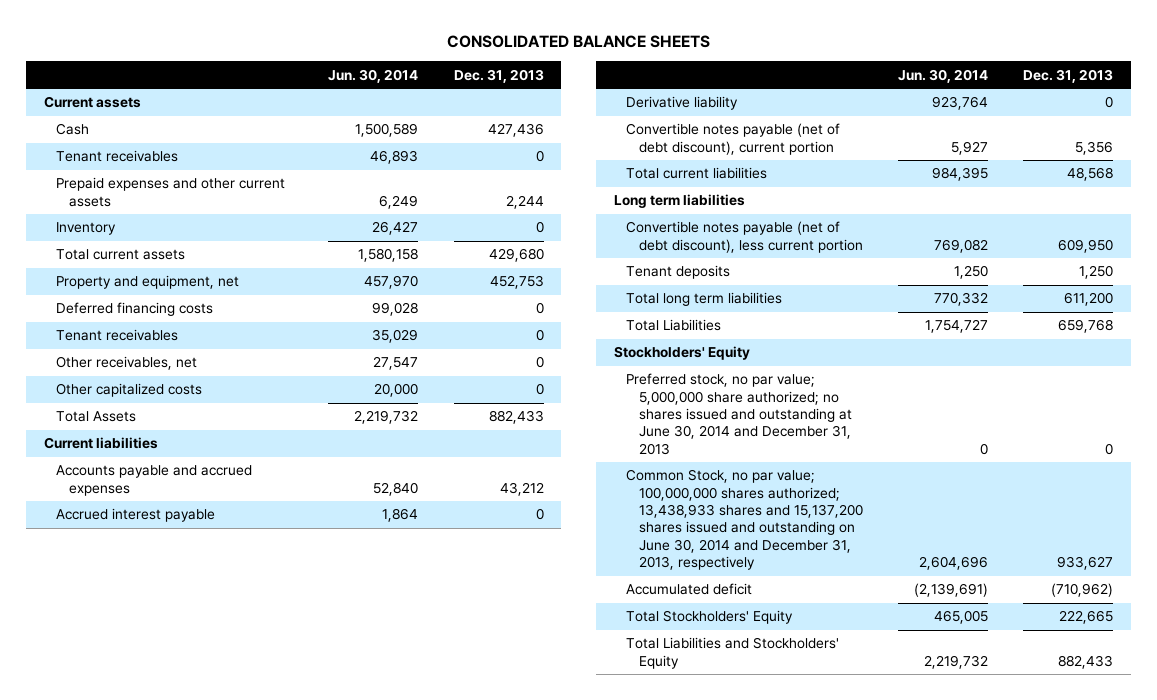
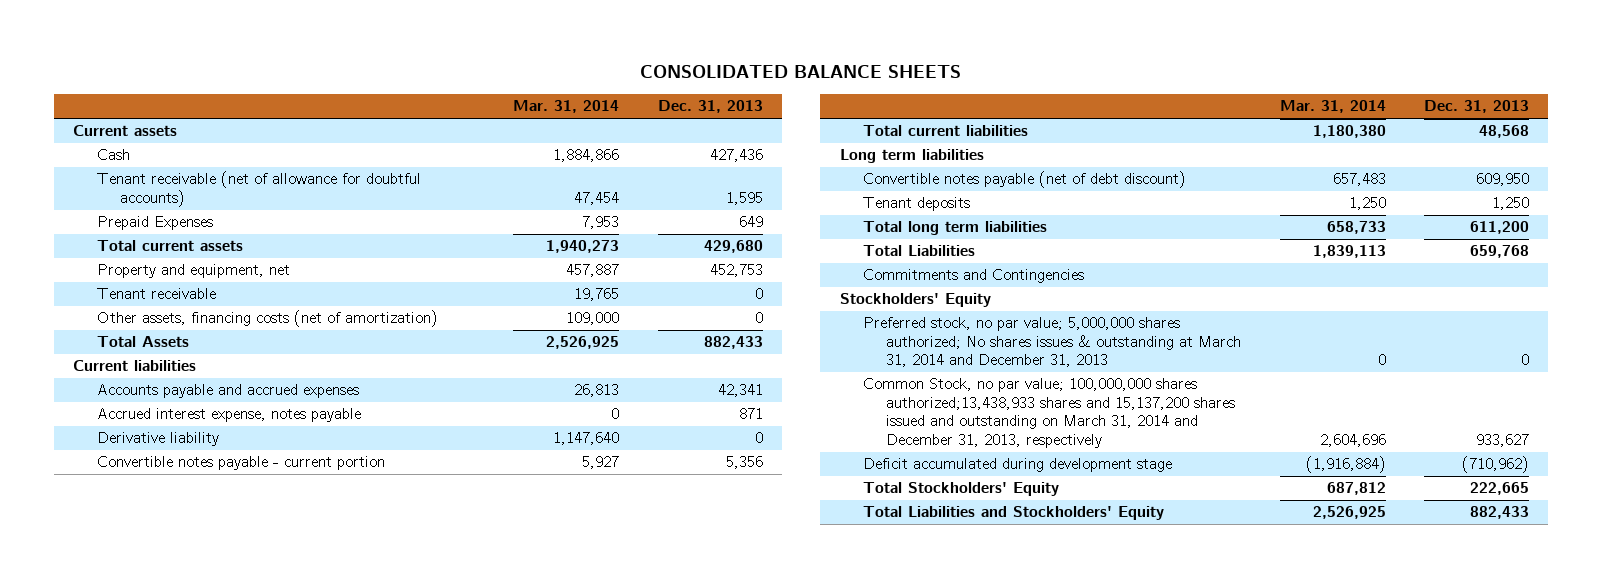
- | Jun. 30, 2014 | Dec. 31, 2013
+ | Mar. 31, 2014 | Dec. 31, 2013
- Tenant receivables | 46,893 | 0
- Prepaid expenses and other current assets | 6,249 | 2,244
- Inventory | 26,427 | 0
+ Tenant receivable (net of allowance for doubtful accounts) | 47,454 | 1,595
+ Prepaid Expenses | 7,953 | 649
- Deferred financing costs | 99,028 | 0
- Tenant receivables | 35,029 | 0
- Other receivables, net | 27,547 | 0
- Other capitalized costs | 20,000 | 0
+ Tenant receivable | 19,765 | 0
+ Other assets, financing costs (net of amortization) | 109,000 | 0
- Accounts payable and accrued expenses | 52,840 | 43,212
- Accrued interest payable | 1,864 | 0
+ Accounts payable and accrued expenses | 26,813 | 42,341
+ Accrued interest expense, notes payable | 0 | 871
- Convertible notes payable (net of debt discount), current portion | 5,927 | 5,356
+ Convertible notes payable - current portion | 5,927 | 5,356
- Convertible notes payable (net of debt discount), less current portion | 769,082 | 609,950
+ Convertible notes payable (net of debt discount) | 657,483 | 609,950
+ Commitments and Contingencies
- Preferred stock, no par value; 5,000,000 share authorized; no shares issued and outstanding at June 30, 2014 and December 31, 2013 | 0 | 0
- Common Stock, no par value; 100,000,000 shares authorized; 13,438,933 shares and 15,137,200 shares issued and outstanding on June 30, 2014 and December 31, 2013, respectively | 2,604,696 | 933,627
- Accumulated deficit | (2,139,691) | (710,962)
+ Preferred stock, no par value; 5,000,000 shares authorized; No shares issues & outstanding at March 31, 2014 and December 31, 2013 | 0 | 0
+ Common Stock, no par value; 100,000,000 shares authorized;13,438,933 shares and 15,137,200 shares issued and outstanding on March 31, 2014 and December 31, 2013, respectively | 2,604,696 | 933,627
+ Deficit accumulated during development stage | (1,916,884) | (710,962)

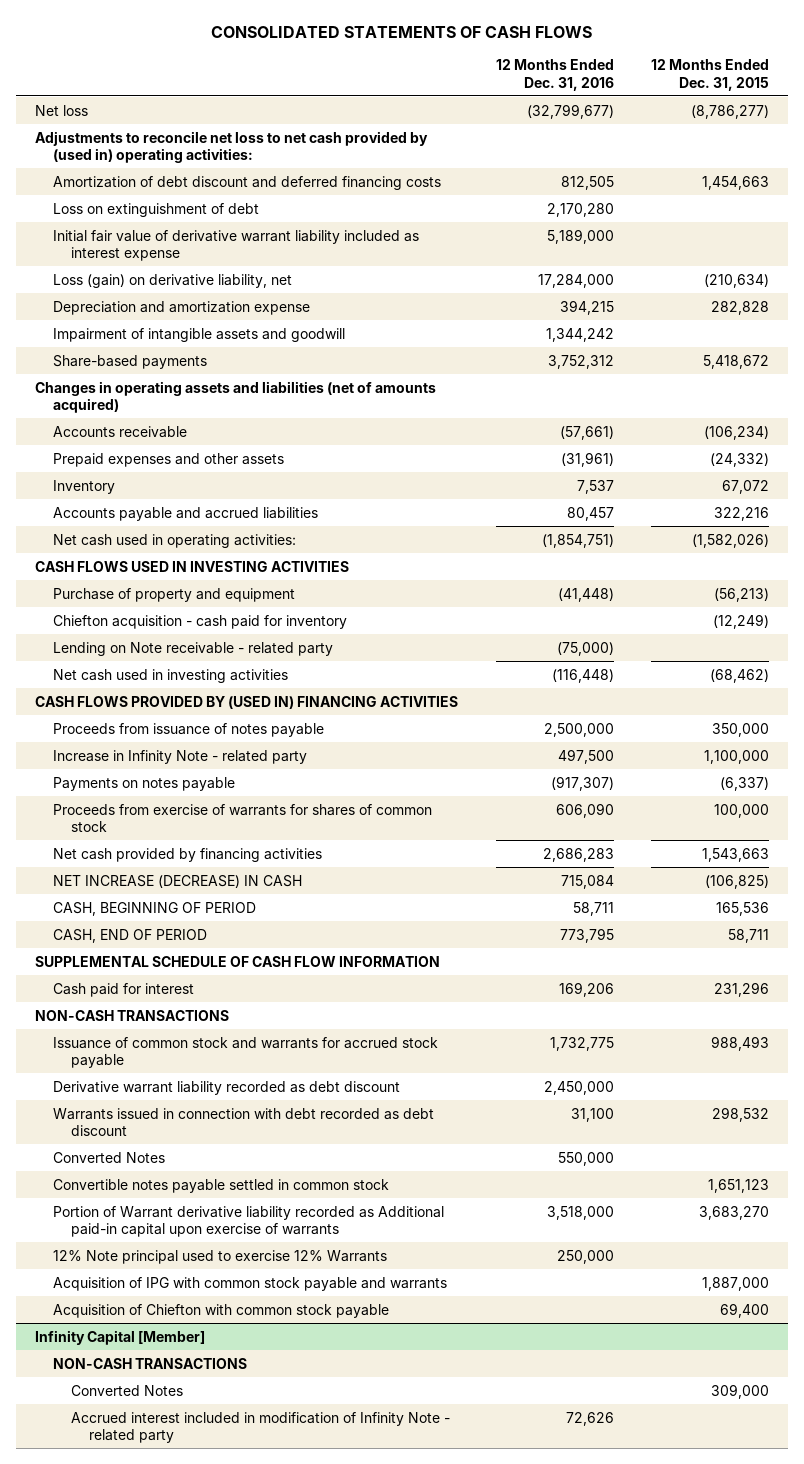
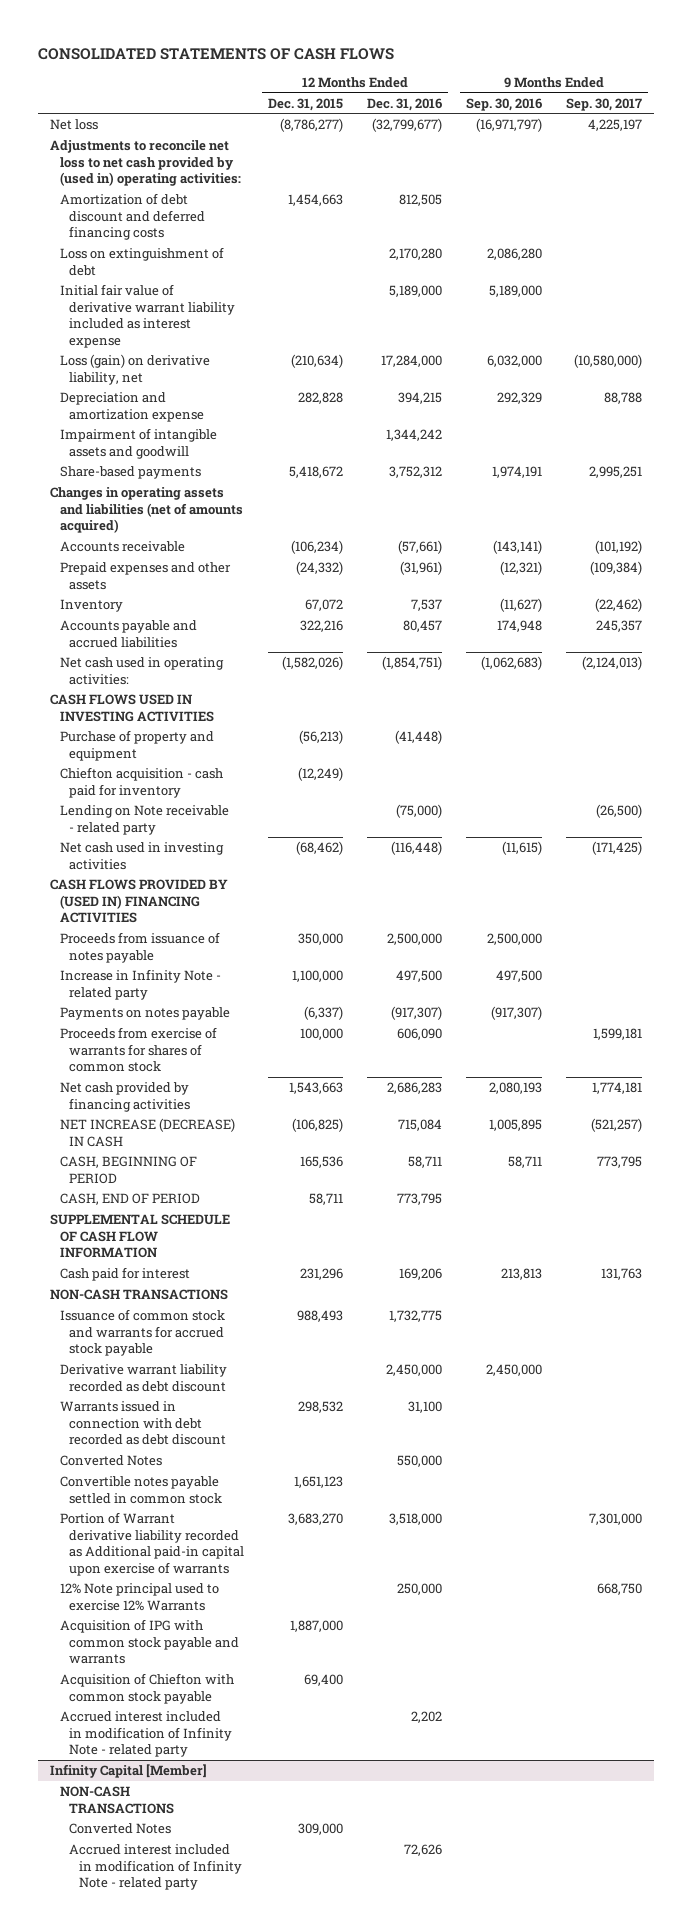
- | 12 Months Ended Dec. 31, 2016 | 12 Months Ended Dec. 31, 2015
+ | 12 Months Ended Dec. 31, 2015 | 12 Months Ended Dec. 31, 2016 | 9 Months Ended Sep. 30, 2016 | 9 Months Ended Sep. 30, 2017
+ Accrued interest included in modification of Infinity Note - related party | | 2,202 | |

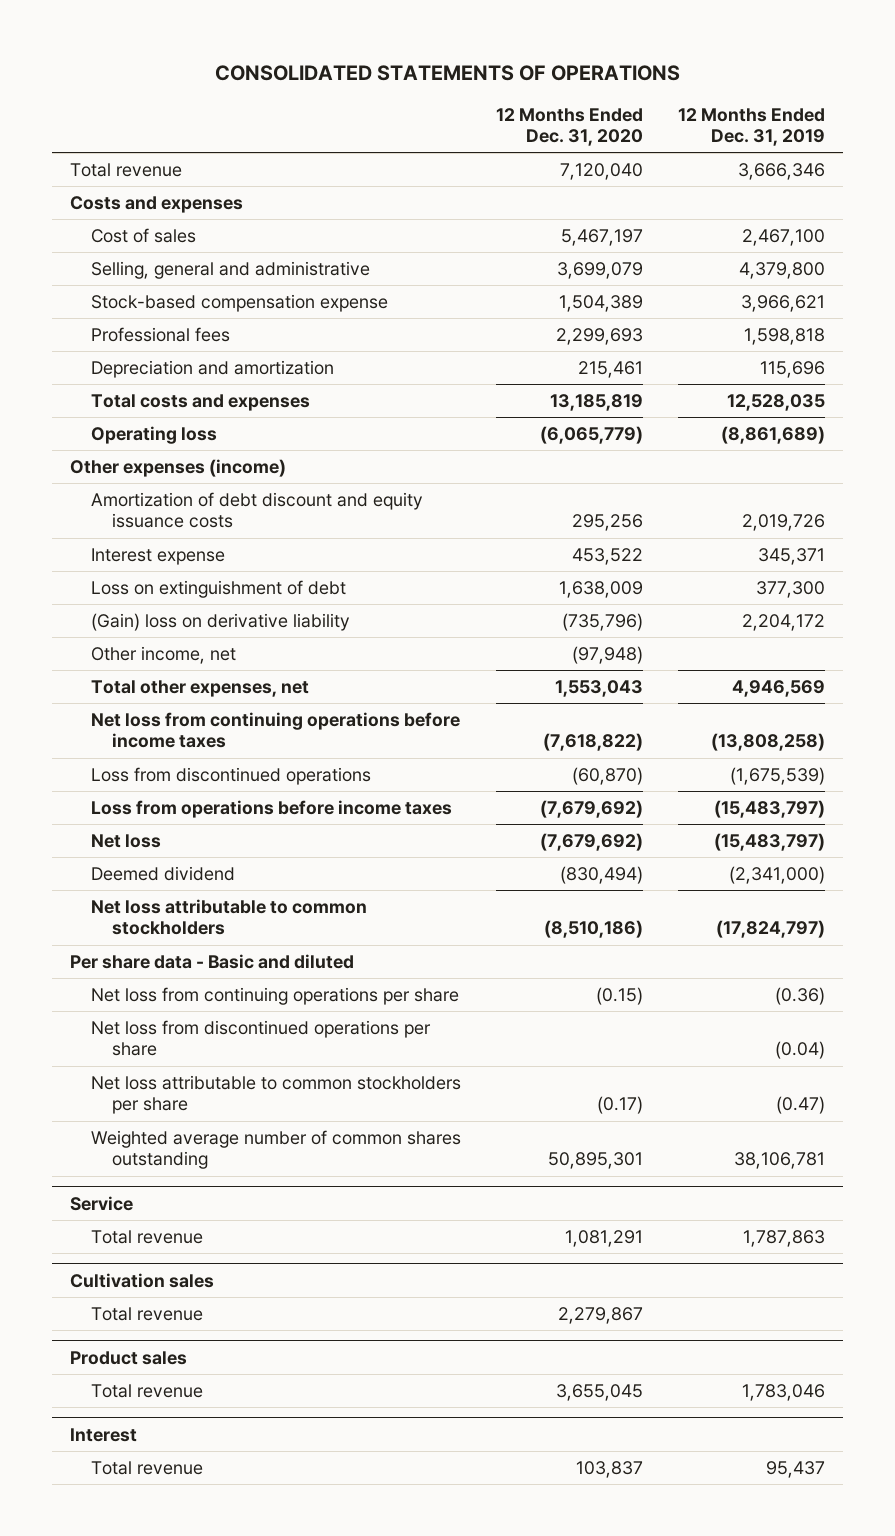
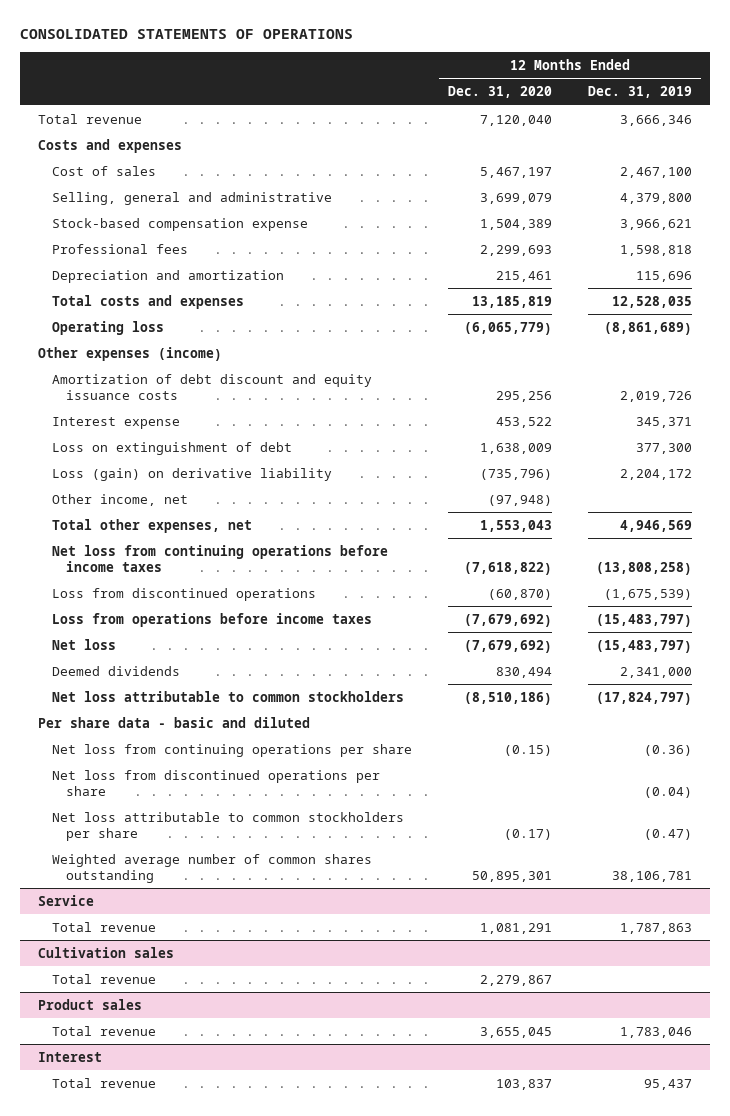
- (Gain) loss on derivative liability | (735,796) | 2,204,172
+ Loss (gain) on derivative liability | (735,796) | 2,204,172
- Deemed dividend | (830,494) | (2,341,000)
+ Deemed dividends | 830,494 | 2,341,000
- Per share data - Basic and diluted
+ Per share data - basic and diluted

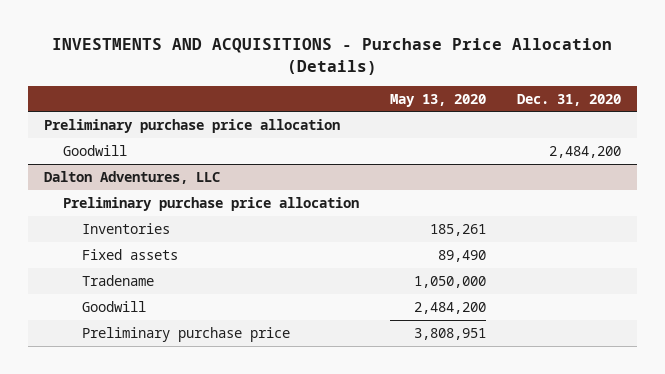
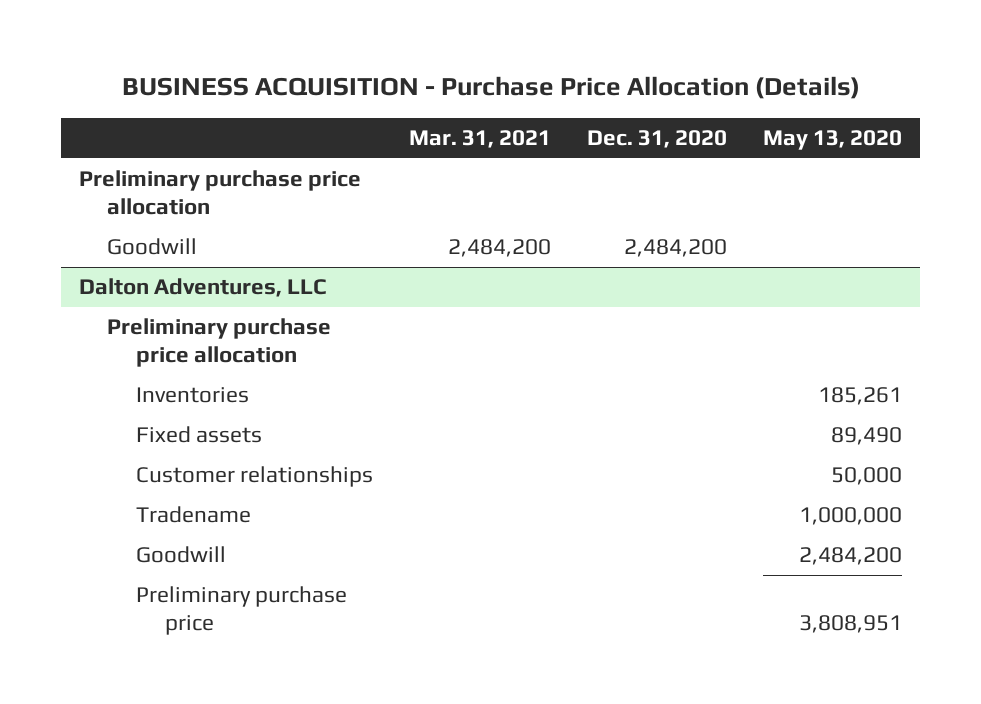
- INVESTMENTS AND ACQUISITIONS - Purchase Price Allocation (Details)
+ BUSINESS ACQUISITION - Purchase Price Allocation (Details)
- | May 13, 2020 | Dec. 31, 2020
+ | Mar. 31, 2021 | Dec. 31, 2020 | May 13, 2020
@ Dalton Adventures, LLC
- Tradename | 1,050,000 |
+ Customer relationships | | | 50,000
+ Tradename | | | 1,000,000

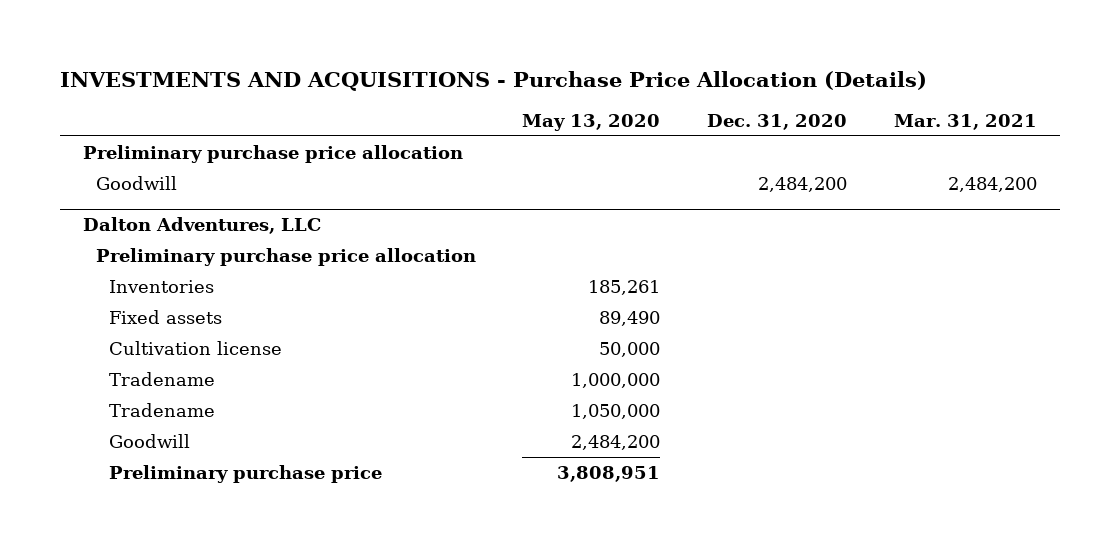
- BUSINESS ACQUISITION - Purchase Price Allocation (Details)
+ INVESTMENTS AND ACQUISITIONS - Purchase Price Allocation (Details)
- | Mar. 31, 2021 | Dec. 31, 2020 | May 13, 2020
+ | May 13, 2020 | Dec. 31, 2020 | Mar. 31, 2021
@ Dalton Adventures, LLC
- Customer relationships | | | 50,000
+ Cultivation license | 50,000 | |
+ Tradename | 1,050,000 | |

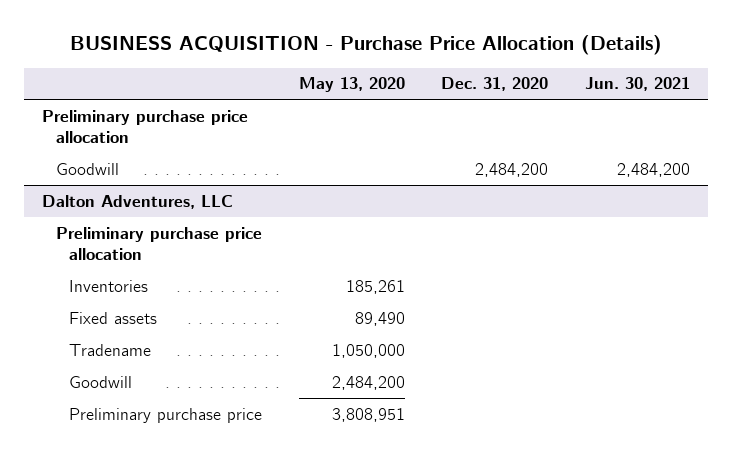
- INVESTMENTS AND ACQUISITIONS - Purchase Price Allocation (Details)
+ BUSINESS ACQUISITION - Purchase Price Allocation (Details)
- | May 13, 2020 | Dec. 31, 2020 | Mar. 31, 2021
+ | May 13, 2020 | Dec. 31, 2020 | Jun. 30, 2021
@ Dalton Adventures, LLC
- Cultivation license | 50,000 | |
- Tradename | 1,000,000 | |

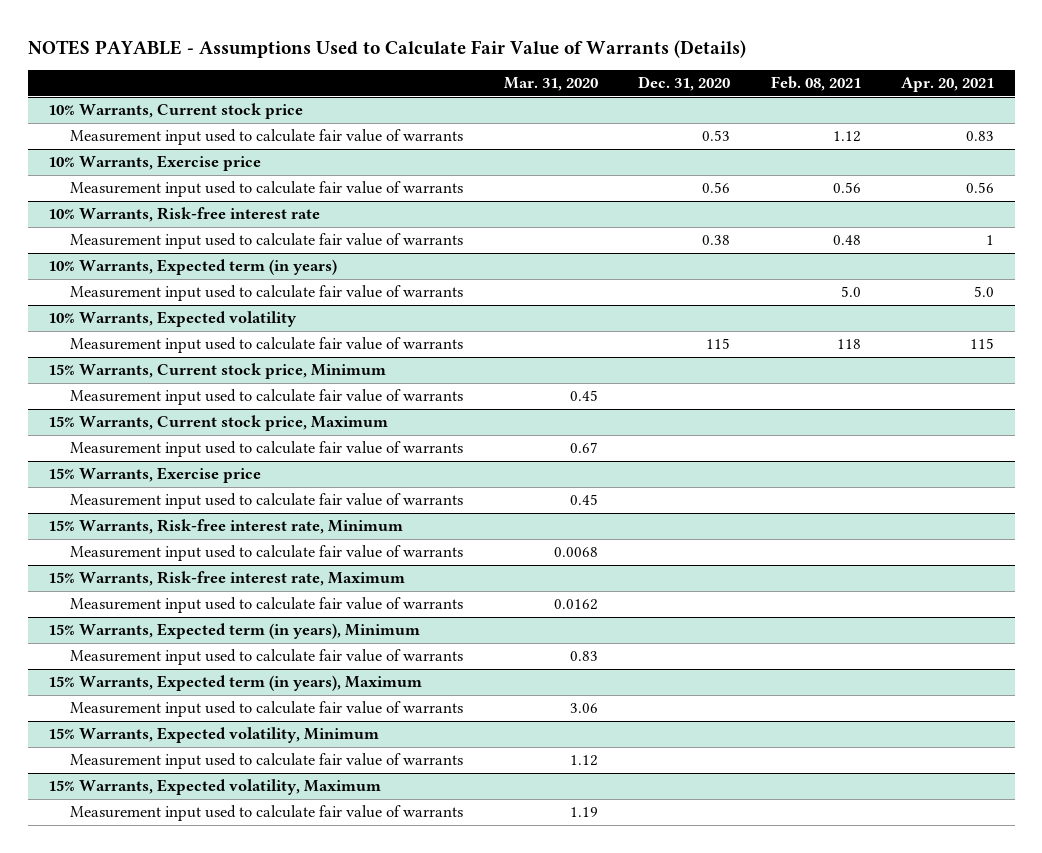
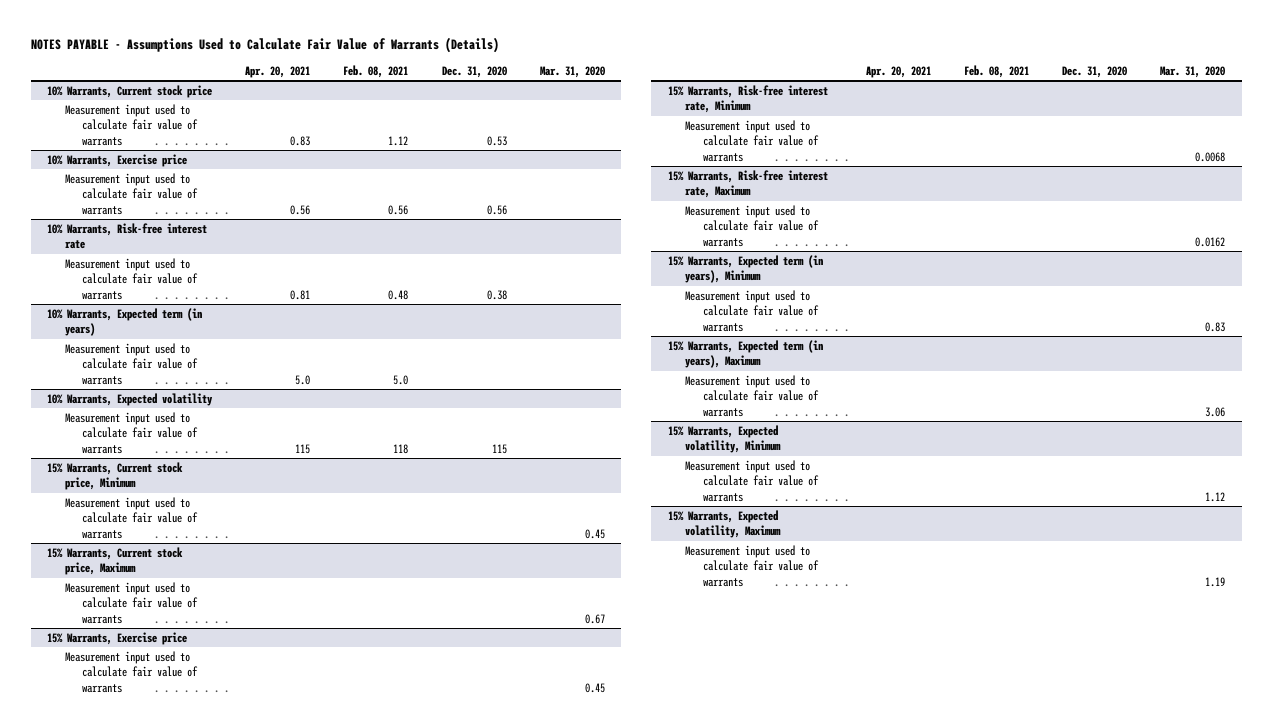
- | Mar. 31, 2020 | Dec. 31, 2020 | Feb. 08, 2021 | Apr. 20, 2021
+ | Apr. 20, 2021 | Feb. 08, 2021 | Dec. 31, 2020 | Mar. 31, 2020
@ 10% Warrants, Risk-free interest rate
- Measurement input used to calculate fair value of warrants | | 0.38 | 0.48 | 1
+ Measurement input used to calculate fair value of warrants | 0.81 | 0.48 | 0.38 |

